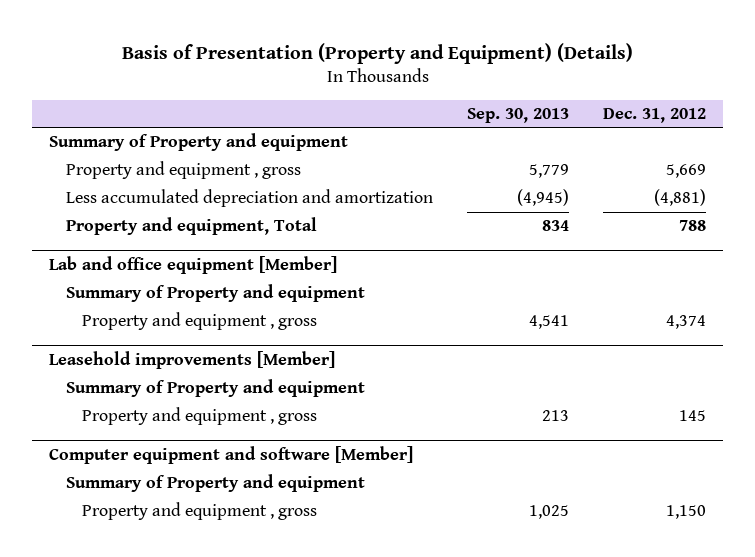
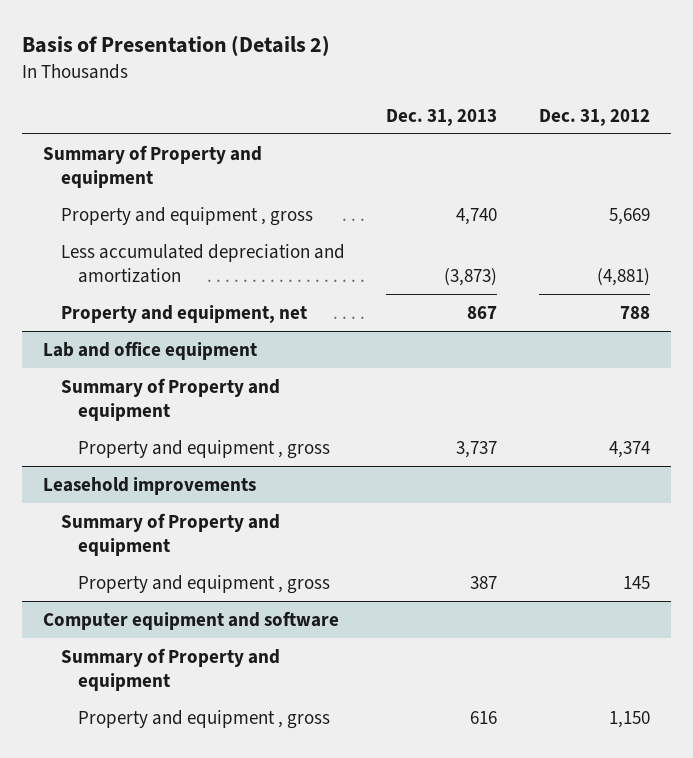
- Basis of Presentation (Property and Equipment) (Details)
+ Basis of Presentation (Details 2)
- | Sep. 30, 2013 | Dec. 31, 2012
+ | Dec. 31, 2013 | Dec. 31, 2012
- Property and equipment, Total | 834 | 788
- Lab and office equipment [Member]
+ Property and equipment, net | 867 | 788
+ Lab and office equipment
- Leasehold improvements [Member]
+ Leasehold improvements
- Computer equipment and software [Member]
+ Computer equipment and software

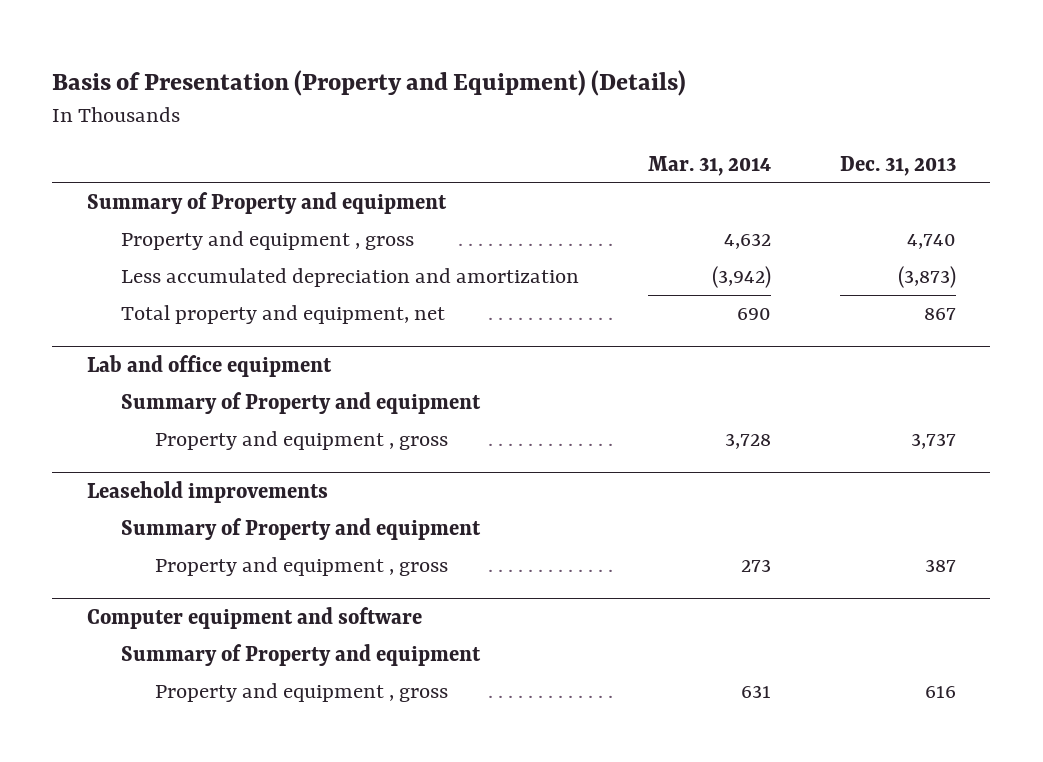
- Basis of Presentation (Details 2)
+ Basis of Presentation (Property and Equipment) (Details)
- | Dec. 31, 2013 | Dec. 31, 2012
+ | Mar. 31, 2014 | Dec. 31, 2013
- Property and equipment, net | 867 | 788
+ Total property and equipment, net | 690 | 867

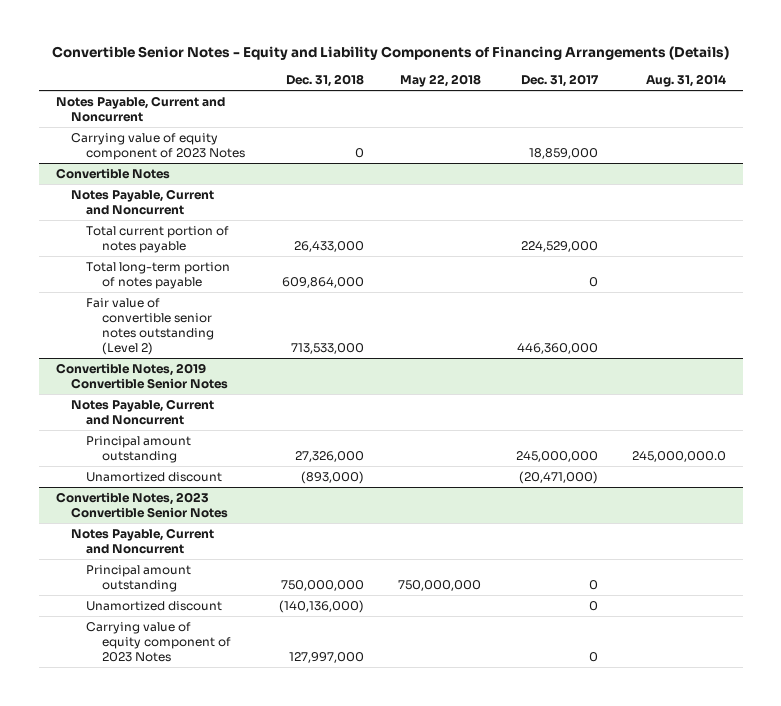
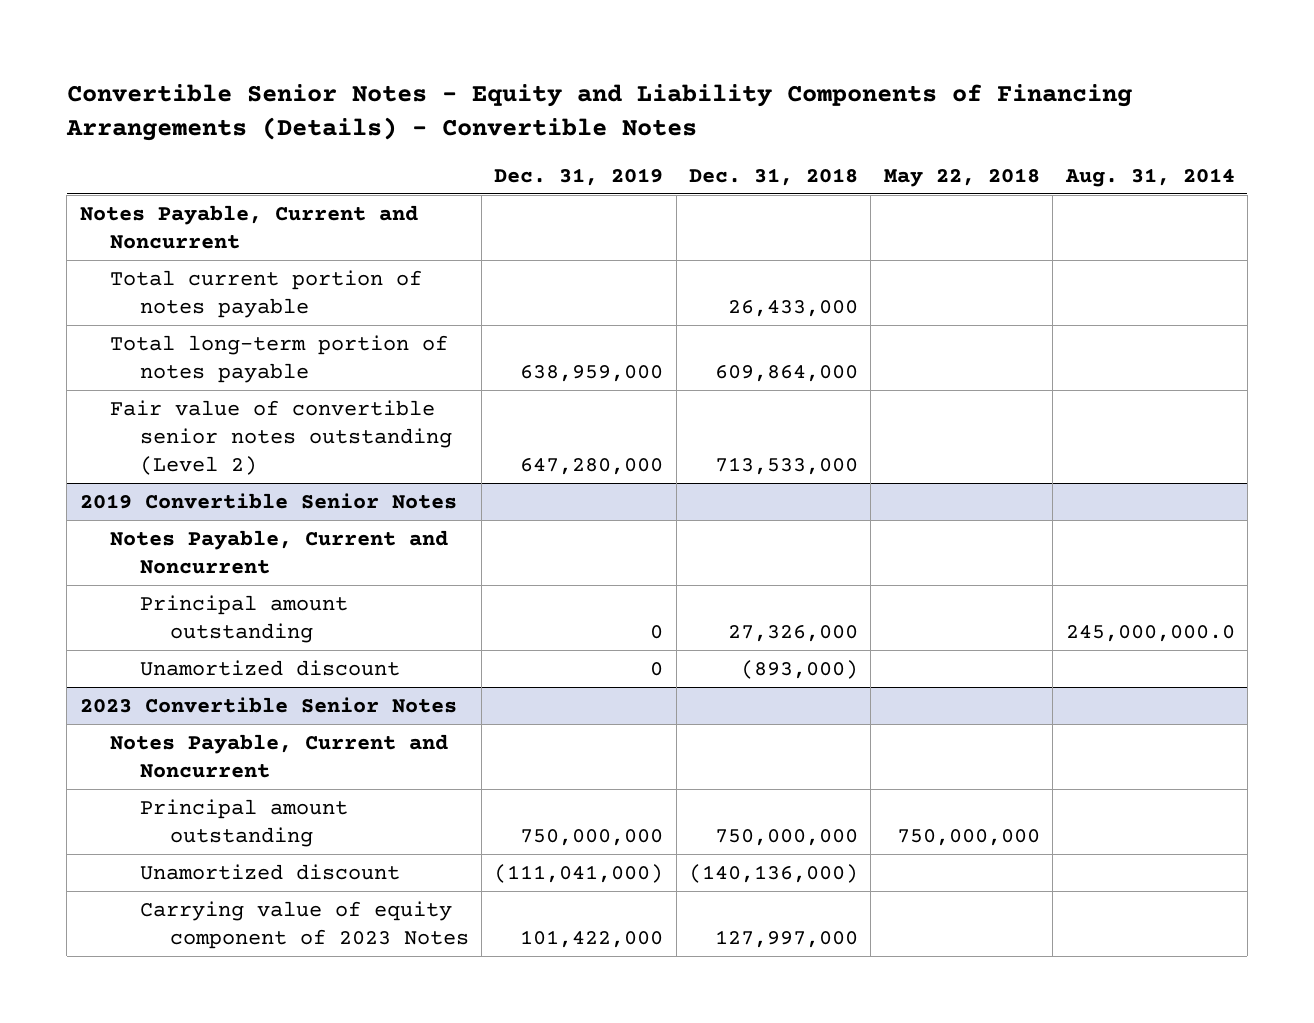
- Convertible Senior Notes - Equity and Liability Components of Financing Arrangements (Details)
+ Convertible Senior Notes - Equity and Liability Components of Financing Arrangements (Details) - Convertible Notes
- | Dec. 31, 2018 | May 22, 2018 | Dec. 31, 2017 | Aug. 31, 2014
+ | Dec. 31, 2019 | Dec. 31, 2018 | May 22, 2018 | Aug. 31, 2014
- Carrying value of equity component of 2023 Notes | 0 | | 18,859,000 |
- Convertible Notes
- Notes Payable, Current and Noncurrent
- Convertible Notes, 2019 Convertible Senior Notes
+ 2019 Convertible Senior Notes
- Convertible Notes, 2023 Convertible Senior Notes
+ 2023 Convertible Senior Notes

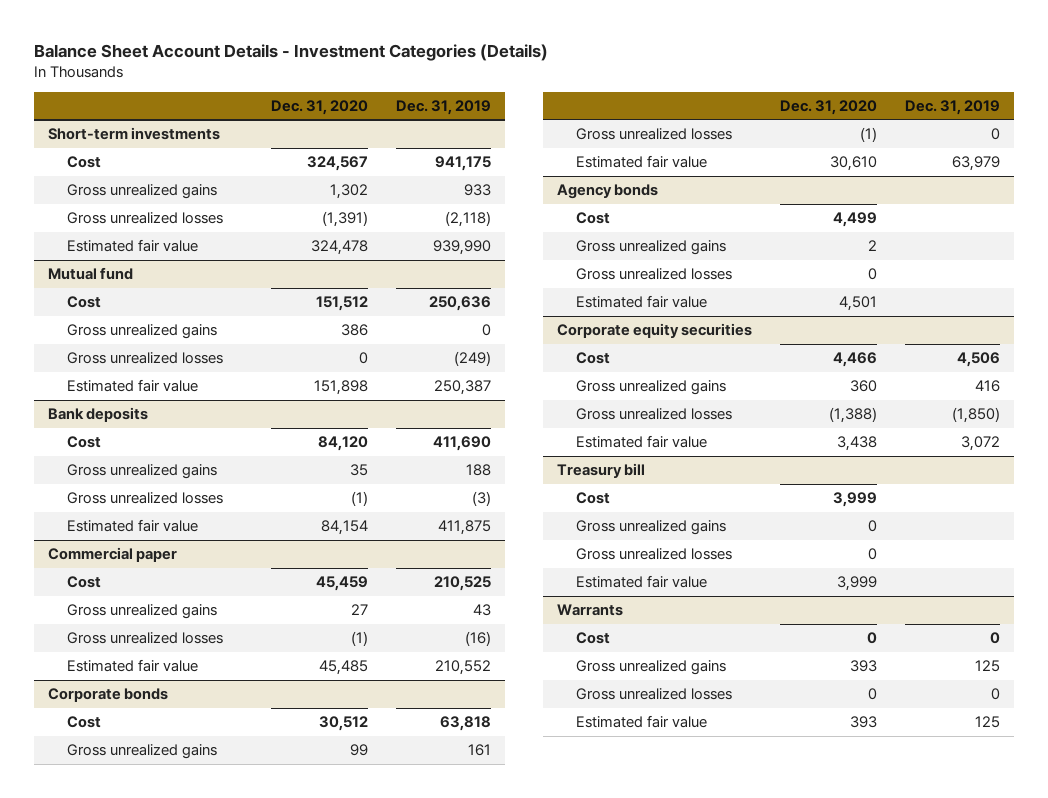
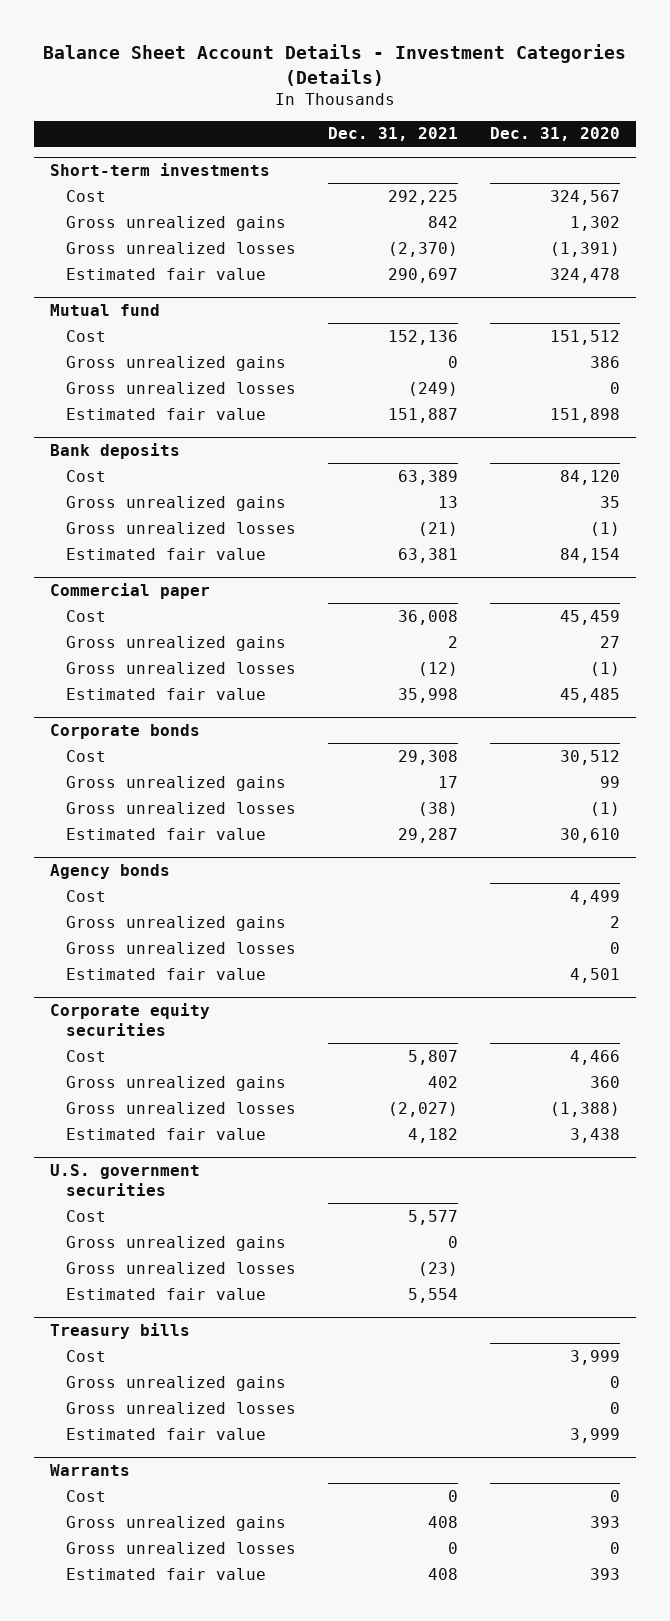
- | Dec. 31, 2020 | Dec. 31, 2019
+ | Dec. 31, 2021 | Dec. 31, 2020
- Treasury bill
+ U.S. government securities
+ Cost | 5,577 |
+ Gross unrealized gains | 0 |
+ Gross unrealized losses | (23) |
+ Estimated fair value | 5,554 |
+ Treasury bills

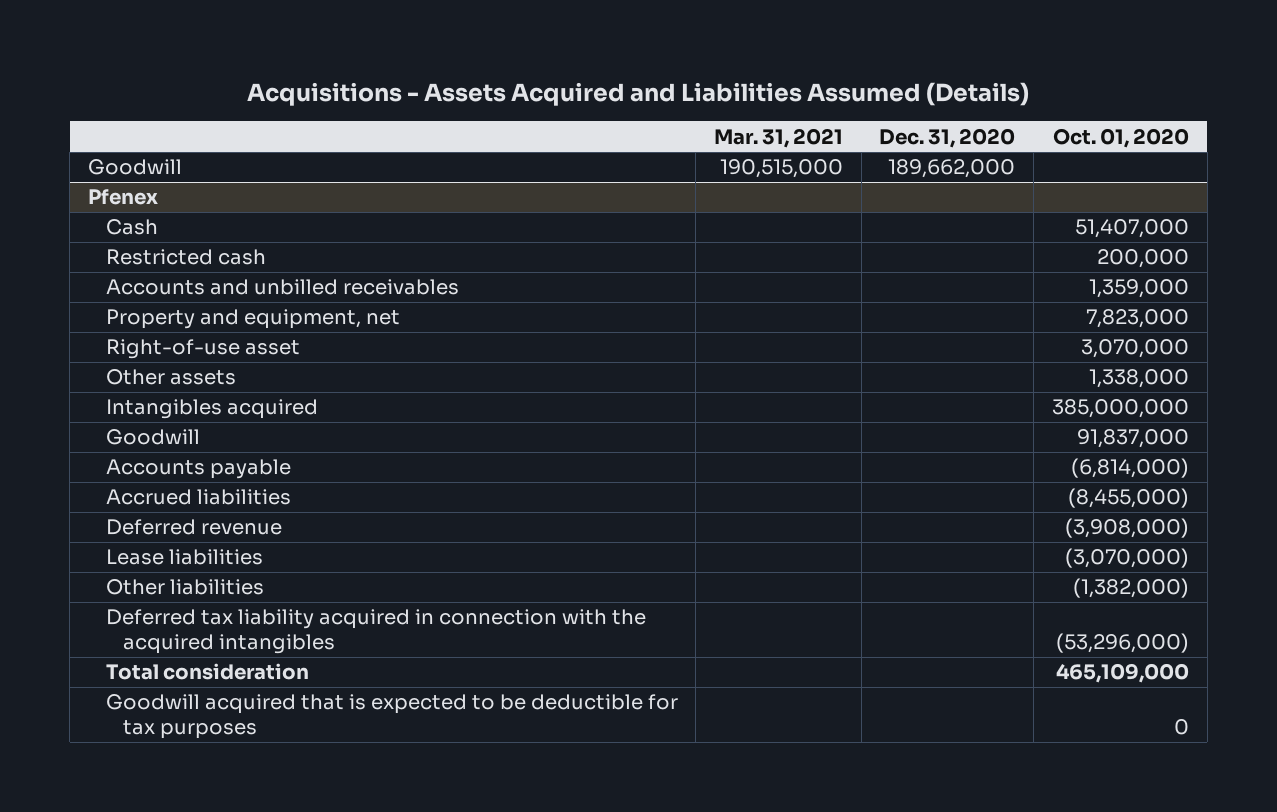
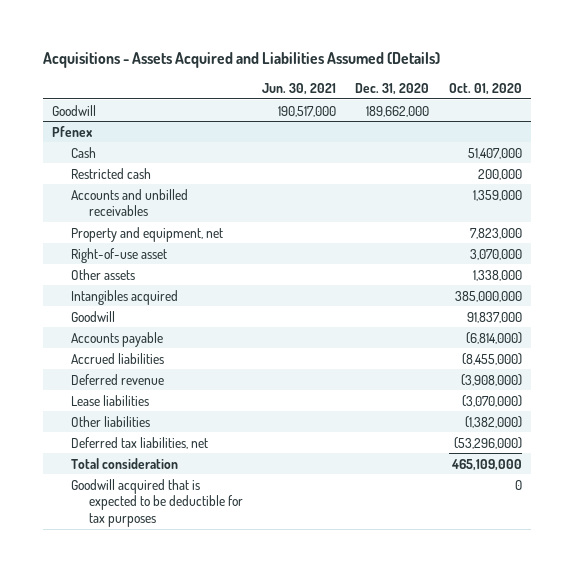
- | Mar. 31, 2021 | Dec. 31, 2020 | Oct. 01, 2020
+ | Jun. 30, 2021 | Dec. 31, 2020 | Oct. 01, 2020
@ Pfenex
- Deferred tax liability acquired in connection with the acquired intangibles | | | (53,296,000)
+ Deferred tax liabilities, net | | | (53,296,000)

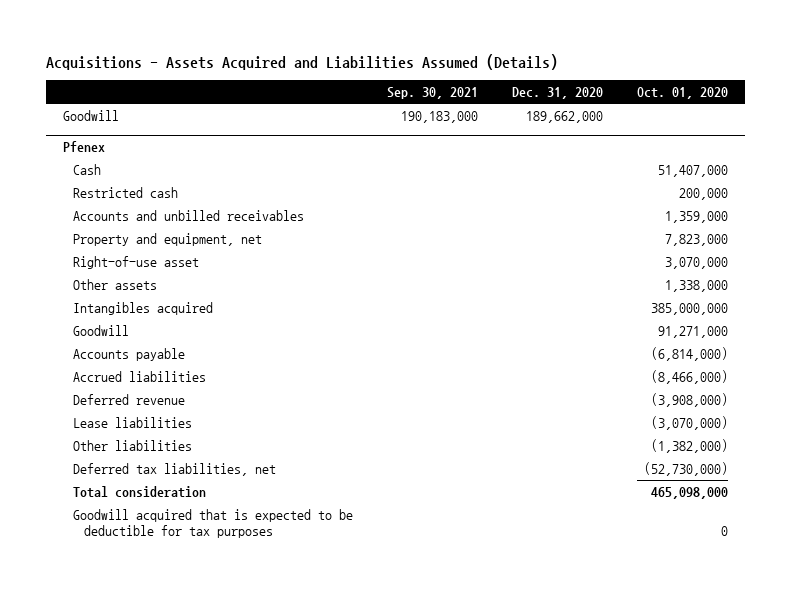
- | Jun. 30, 2021 | Dec. 31, 2020 | Oct. 01, 2020
+ | Sep. 30, 2021 | Dec. 31, 2020 | Oct. 01, 2020
@ Pfenex
- Goodwill | | | 91,837,000
+ Goodwill | | | 91,271,000
- Accrued liabilities | | | (8,455,000)
+ Accrued liabilities | | | (8,466,000)
- Deferred tax liabilities, net | | | (53,296,000)
- Total consideration | | | 465,109,000
+ Deferred tax liabilities, net | | | (52,730,000)
+ Total consideration | | | 465,098,000

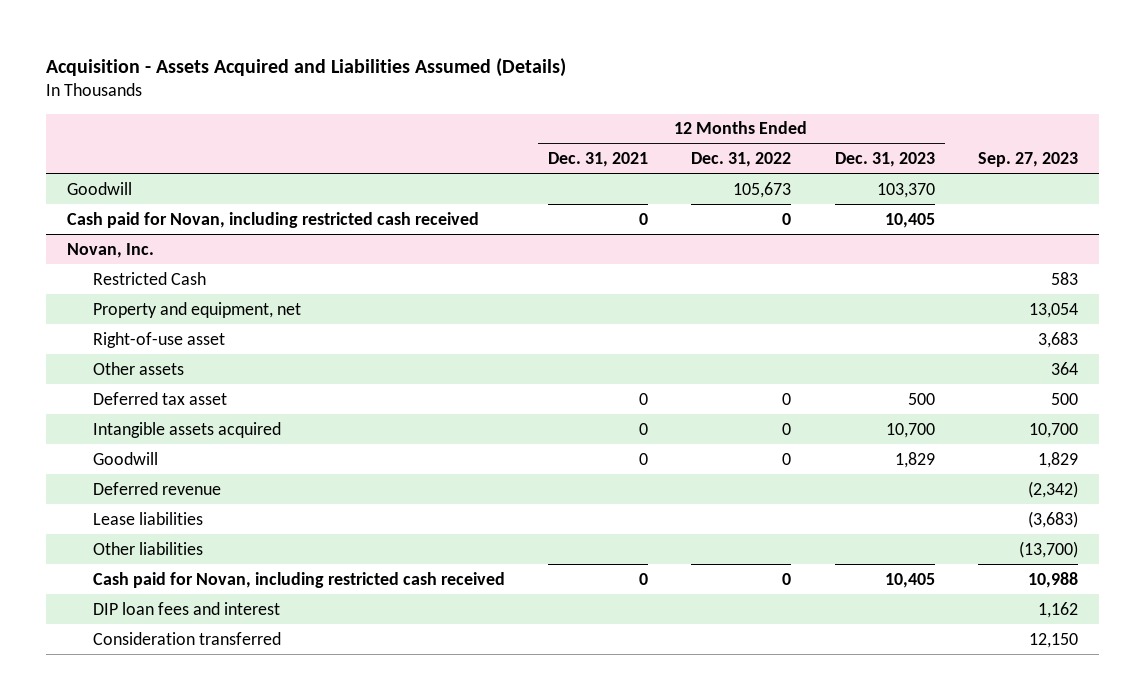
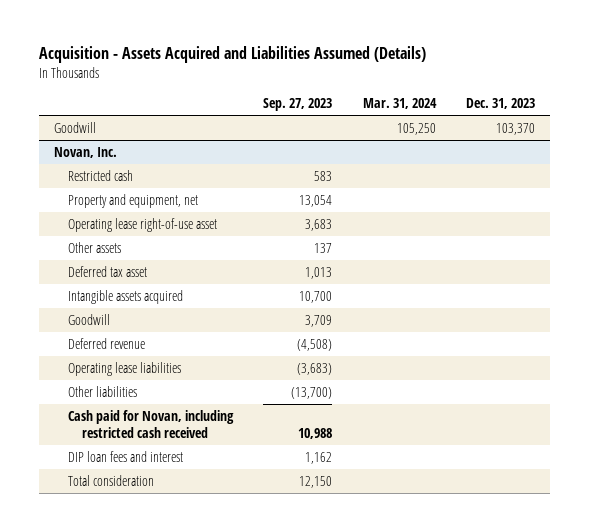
- | 12 Months Ended Dec. 31, 2021 | 12 Months Ended Dec. 31, 2022 | 12 Months Ended Dec. 31, 2023 | Sep. 27, 2023
+ | Sep. 27, 2023 | Mar. 31, 2024 | Dec. 31, 2023
- Cash paid for Novan, including restricted cash received | 0 | 0 | 10,405 |
@ Novan, Inc.
- Restricted Cash | | | | 583
+ Restricted cash | 583 | |
- Right-of-use asset | | | | 3,683
- Other assets | | | | 364
- Deferred tax asset | 0 | 0 | 500 | 500
+ Operating lease right-of-use asset | 3,683 | |
+ Other assets | 137 | |
+ Deferred tax asset | 1,013 | |
- Goodwill | 0 | 0 | 1,829 | 1,829
- Deferred revenue | | | | (2,342)
- Lease liabilities | | | | (3,683)
+ Goodwill | 3,709 | |
+ Deferred revenue | (4,508) | |
+ Operating lease liabilities | (3,683) | |
- Consideration transferred | | | | 12,150
+ Total consideration | 12,150 | |

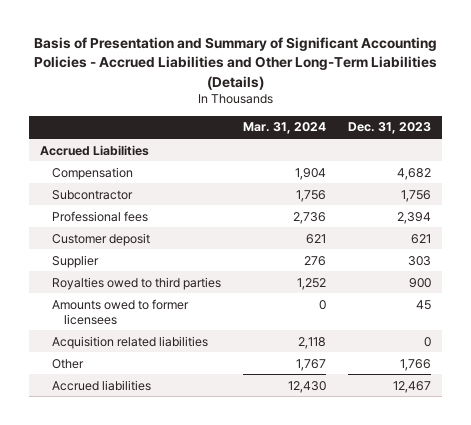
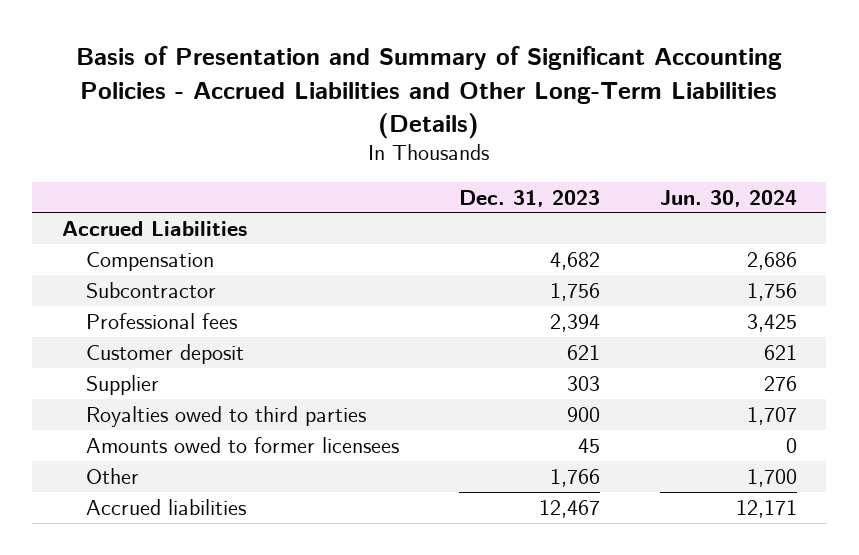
- | Mar. 31, 2024 | Dec. 31, 2023
+ | Dec. 31, 2023 | Jun. 30, 2024
- Acquisition related liabilities | 2,118 | 0

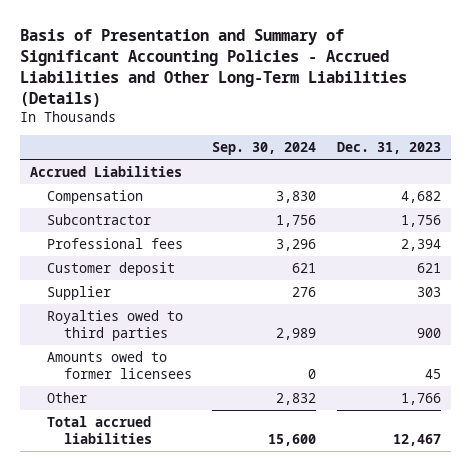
- | Dec. 31, 2023 | Jun. 30, 2024
+ | Sep. 30, 2024 | Dec. 31, 2023
- Accrued liabilities | 12,467 | 12,171
+ Total accrued liabilities | 15,600 | 12,467

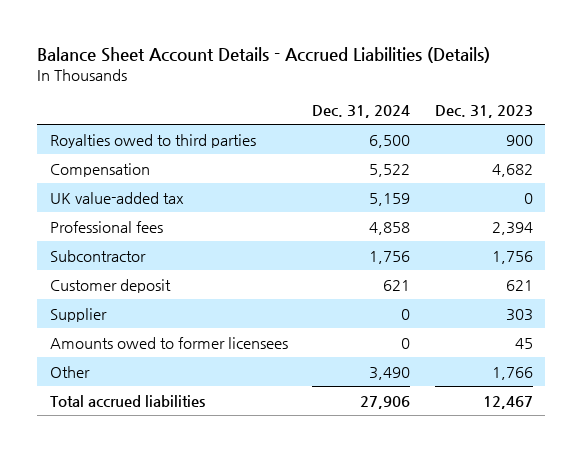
- Basis of Presentation and Summary of Significant Accounting Policies - Accrued Liabilities and Other Long-Term Liabilities (Details)
+ Balance Sheet Account Details - Accrued Liabilities (Details)
- | Sep. 30, 2024 | Dec. 31, 2023
+ | Dec. 31, 2024 | Dec. 31, 2023
- Accrued Liabilities
moved up: Royalties owed to third parties | 6,500 | 900
+ UK value-added tax | 5,159 | 0
moved down: Subcontractor | 1,756 | 1,756

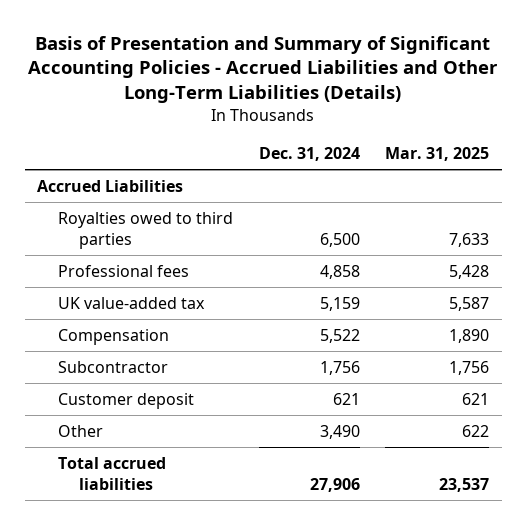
- Balance Sheet Account Details - Accrued Liabilities (Details)
+ Basis of Presentation and Summary of Significant Accounting Policies - Accrued Liabilities and Other Long-Term Liabilities (Details)
- | Dec. 31, 2024 | Dec. 31, 2023
+ | Dec. 31, 2024 | Mar. 31, 2025
+ Accrued Liabilities
moved down: UK value-added tax | 5,159 | 5,587
moved down: Compensation | 5,522 | 1,890
- Supplier | 0 | 303
- Amounts owed to former licensees | 0 | 45

